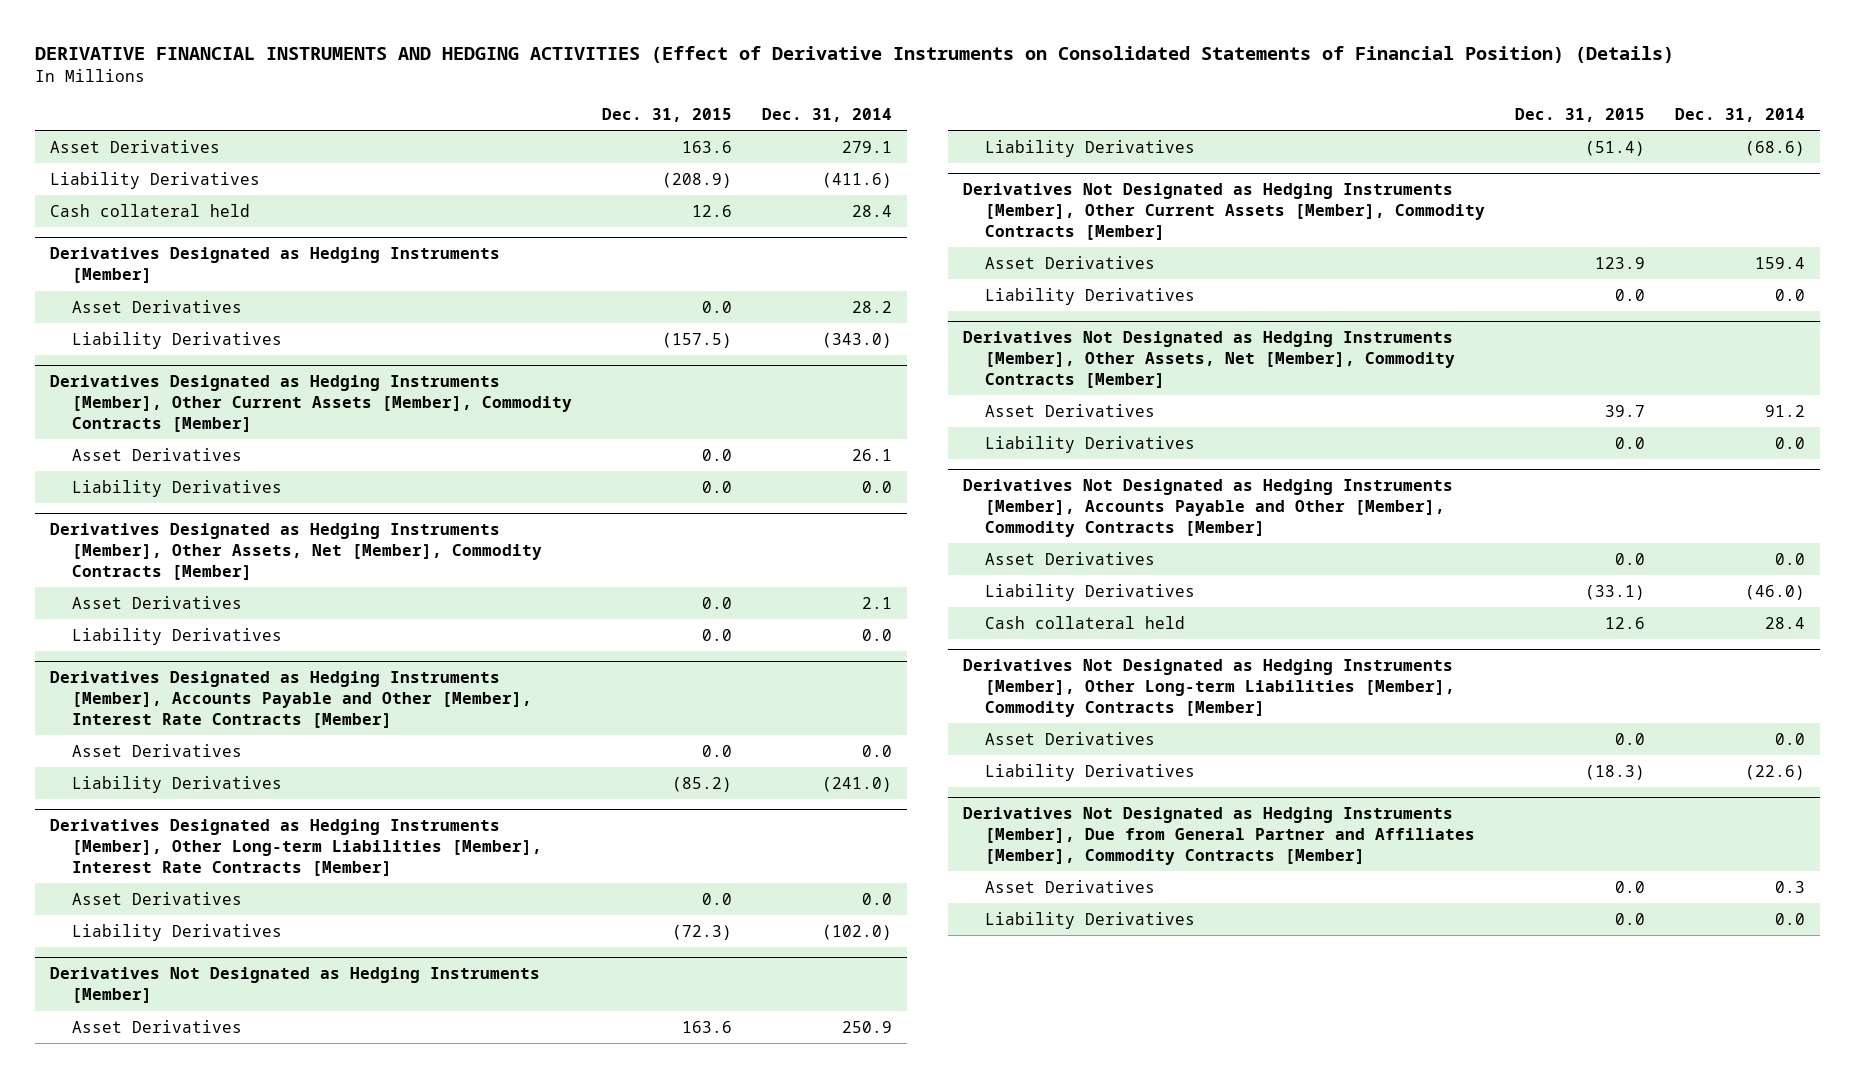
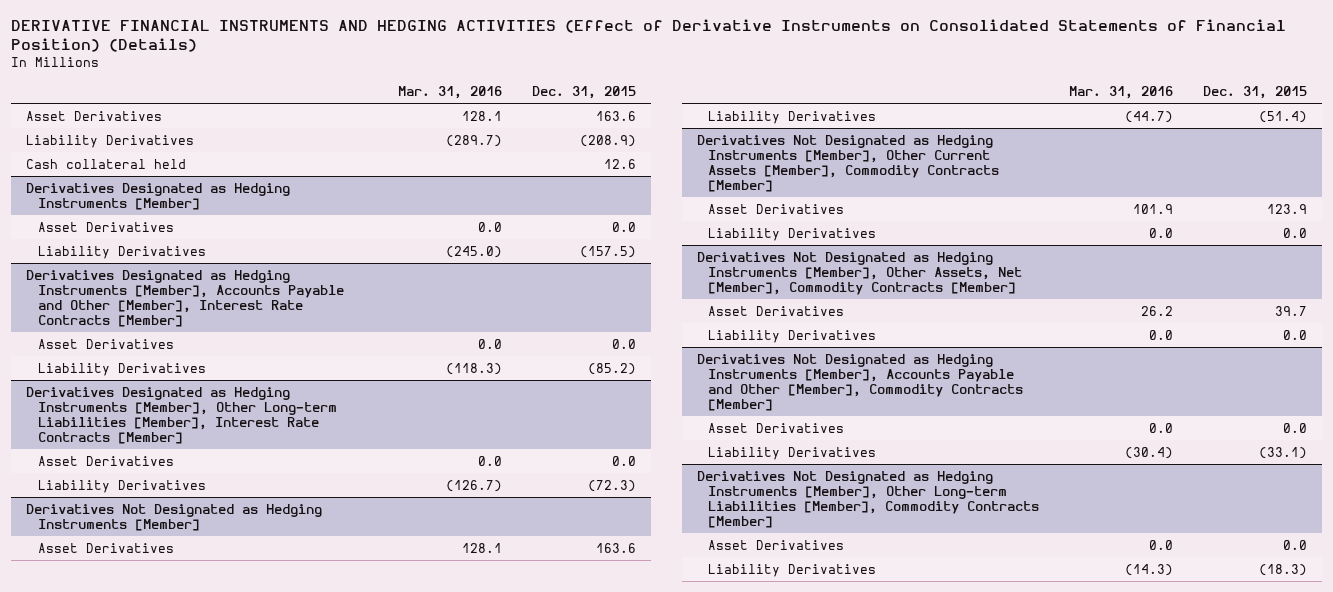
- | Dec. 31, 2015 | Dec. 31, 2014
+ | Mar. 31, 2016 | Dec. 31, 2015
- Derivatives Designated as Hedging Instruments [Member], Other Current Assets [Member], Commodity Contracts [Member]
- Asset Derivatives | 0.0 | 26.1
- Liability Derivatives | 0.0 | 0.0
- Derivatives Designated as Hedging Instruments [Member], Other Assets, Net [Member], Commodity Contracts [Member]
- Asset Derivatives | 0.0 | 2.1
- Liability Derivatives | 0.0 | 0.0
@ Derivatives Not Designated as Hedging Instruments [Member], Accounts Payable and Other [Member], Commodity Contracts [Member]
- Cash collateral held | 12.6 | 28.4
- Derivatives Not Designated as Hedging Instruments [Member], Due from General Partner and Affiliates [Member], Commodity Contracts [Member]
- Asset Derivatives | 0.0 | 0.3
- Liability Derivatives | 0.0 | 0.0

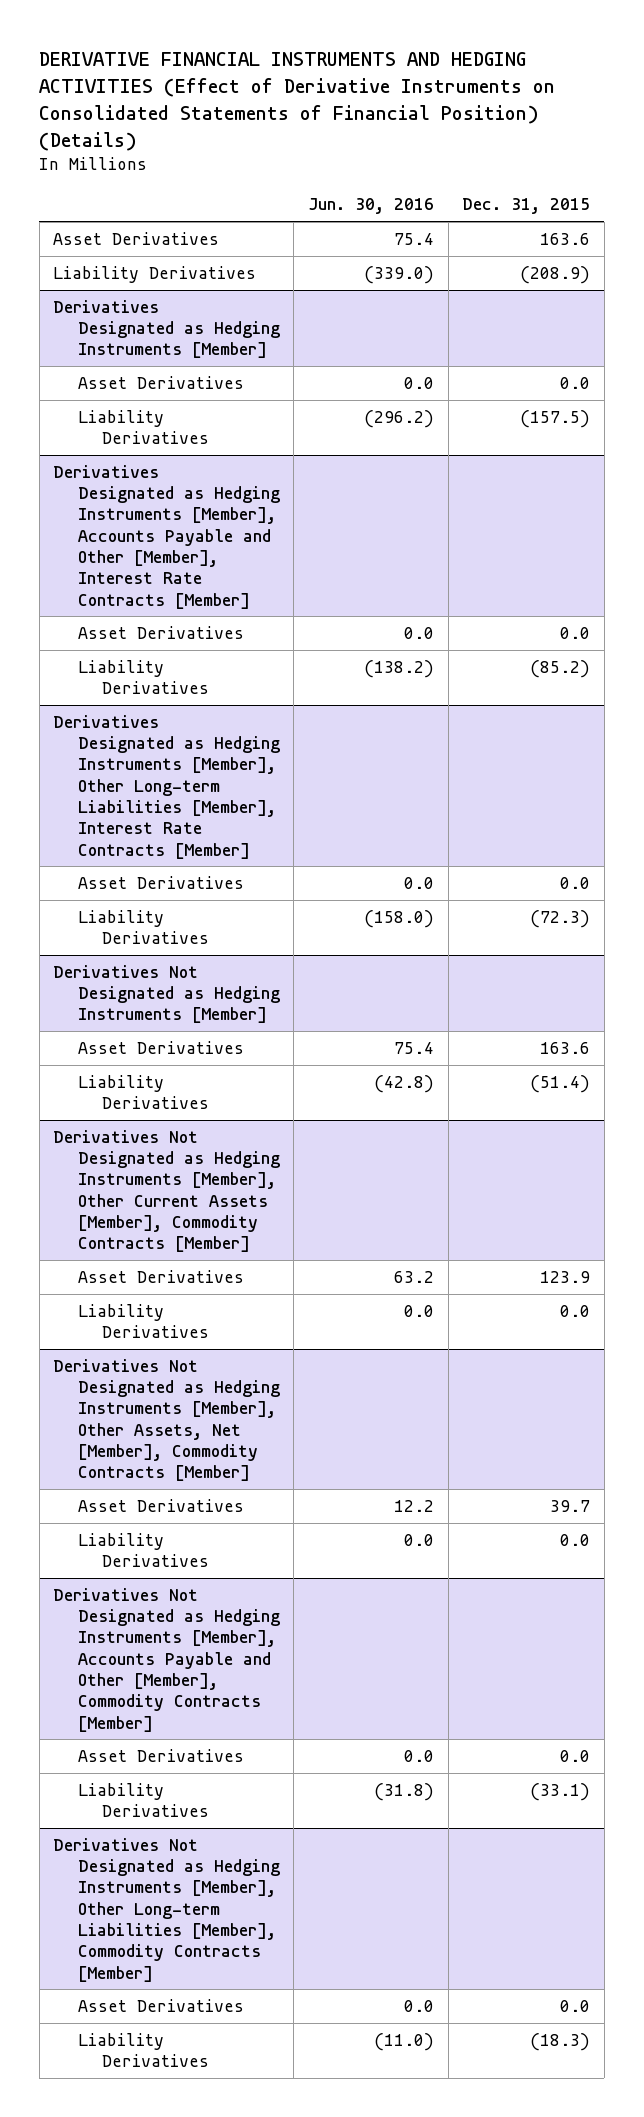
- | Mar. 31, 2016 | Dec. 31, 2015
+ | Jun. 30, 2016 | Dec. 31, 2015
- Cash collateral held | | 12.6

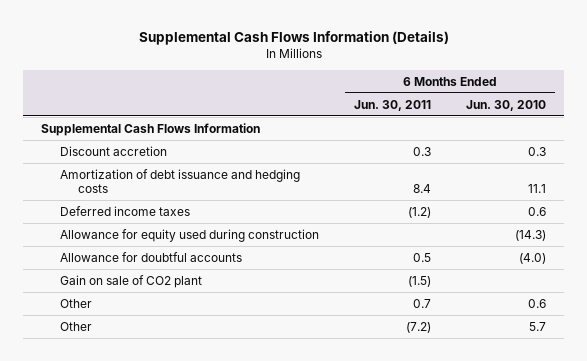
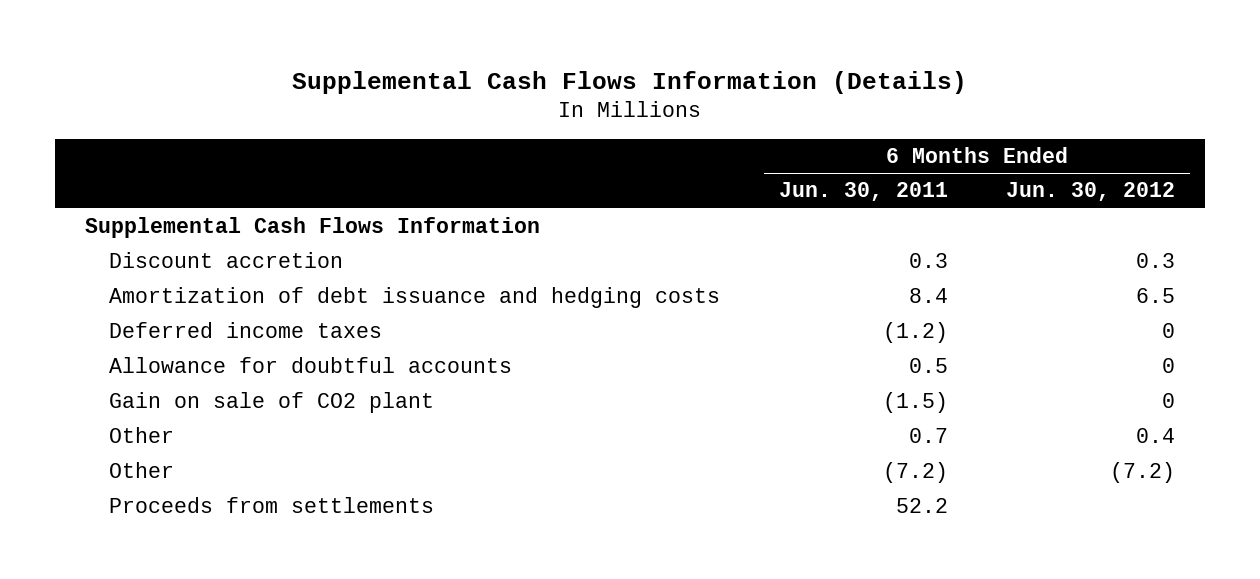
- | 6 Months Ended Jun. 30, 2011 | 6 Months Ended Jun. 30, 2010
+ | 6 Months Ended Jun. 30, 2011 | 6 Months Ended Jun. 30, 2012
- Allowance for equity used during construction | | (14.3)
+ Proceeds from settlements | 52.2 |

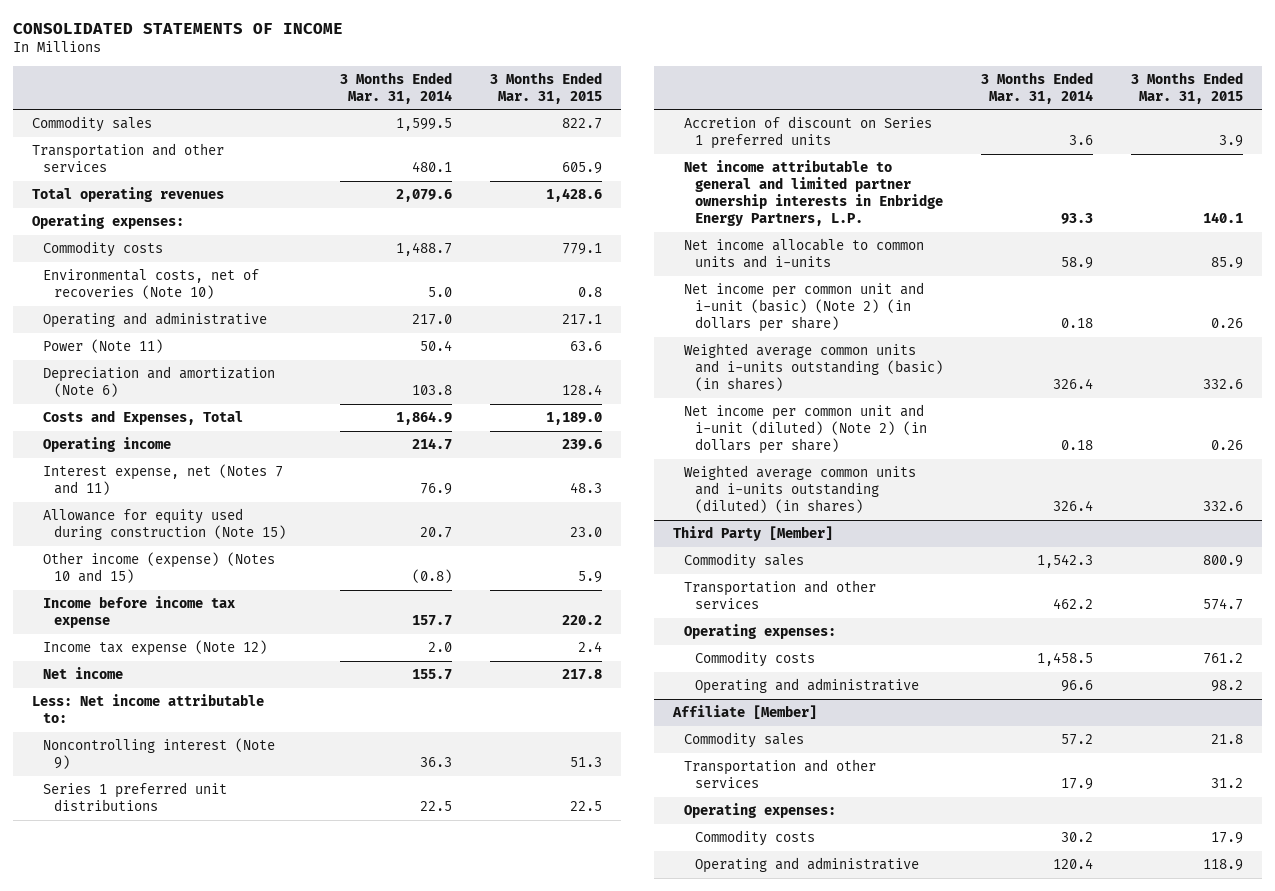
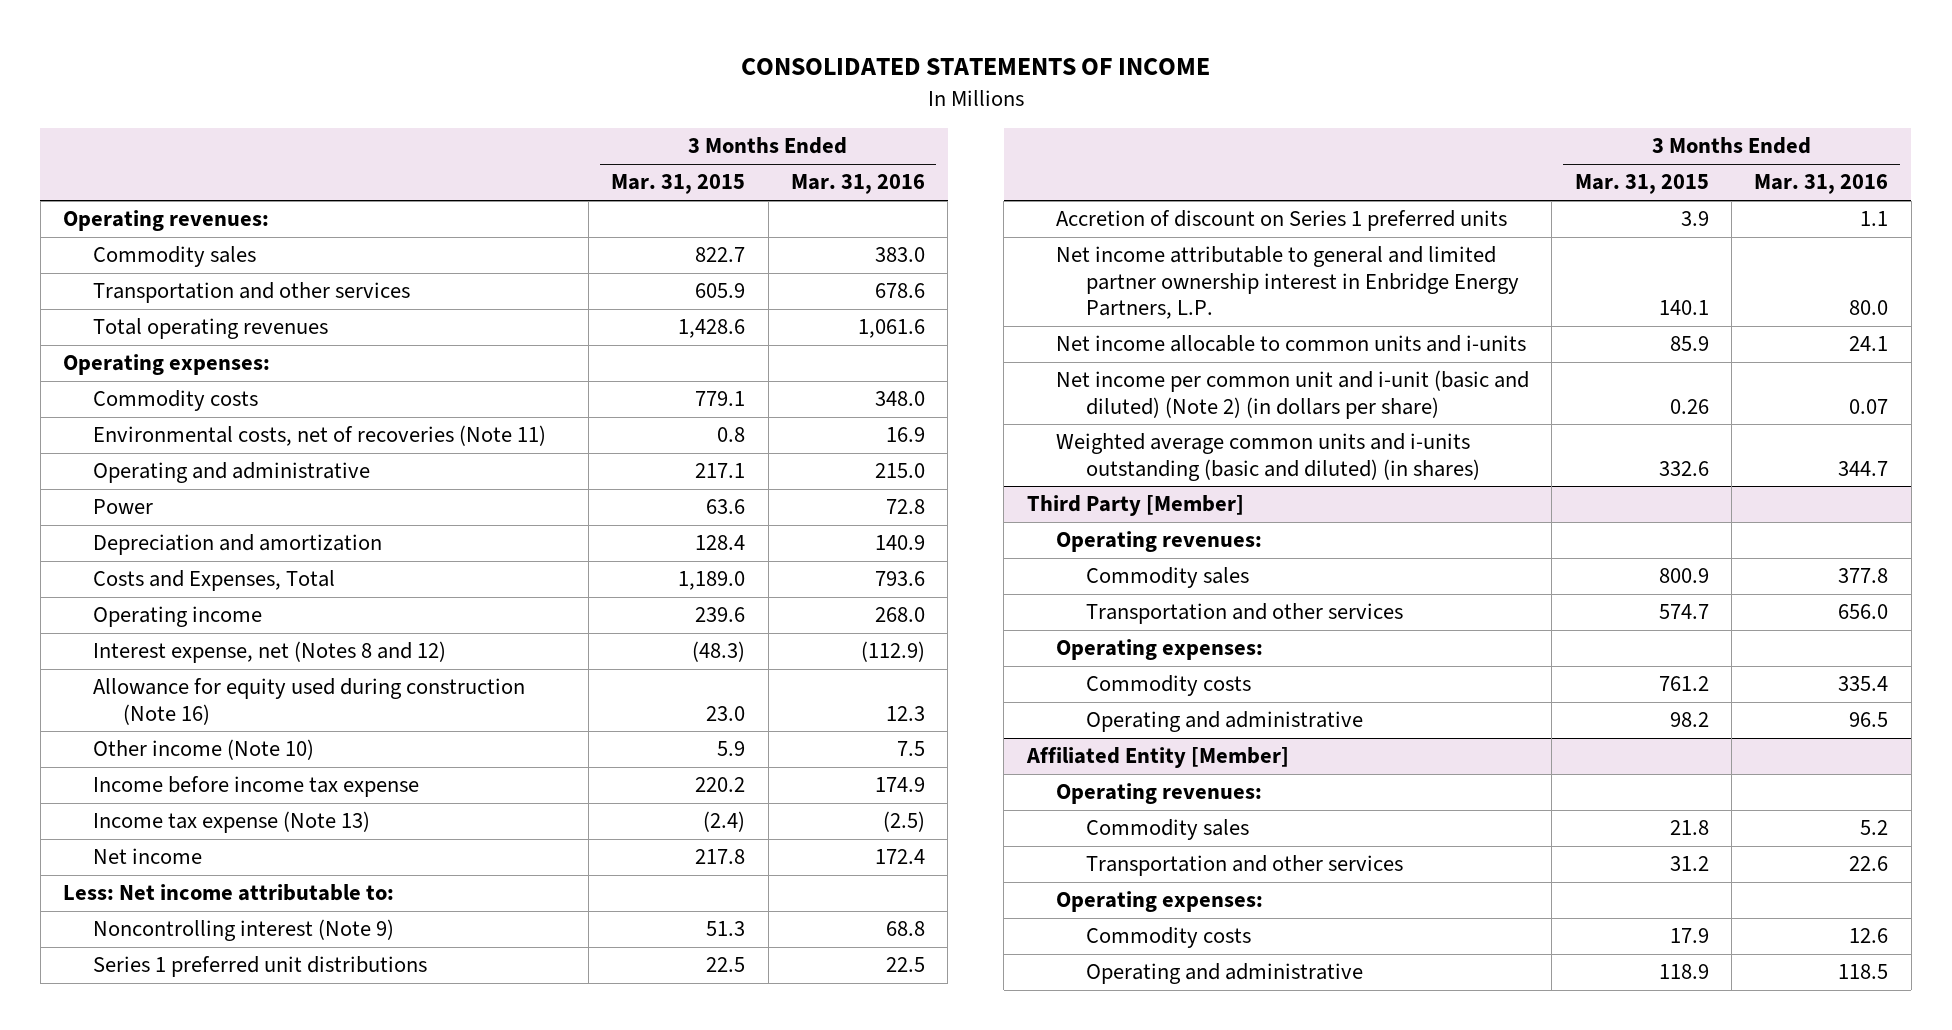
- | 3 Months Ended Mar. 31, 2014 | 3 Months Ended Mar. 31, 2015
+ | 3 Months Ended Mar. 31, 2015 | 3 Months Ended Mar. 31, 2016
+ Operating revenues:
- Environmental costs, net of recoveries (Note 10) | 5.0 | 0.8
+ Environmental costs, net of recoveries (Note 11) | 0.8 | 16.9
- Power (Note 11) | 50.4 | 63.6
- Depreciation and amortization (Note 6) | 103.8 | 128.4
+ Power | 63.6 | 72.8
+ Depreciation and amortization | 128.4 | 140.9
- Interest expense, net (Notes 7 and 11) | 76.9 | 48.3
- Allowance for equity used during construction (Note 15) | 20.7 | 23.0
- Other income (expense) (Notes 10 and 15) | (0.8) | 5.9
+ Interest expense, net (Notes 8 and 12) | (48.3) | (112.9)
+ Allowance for equity used during construction (Note 16) | 23.0 | 12.3
+ Other income (Note 10) | 5.9 | 7.5
- Income tax expense (Note 12) | 2.0 | 2.4
+ Income tax expense (Note 13) | (2.4) | (2.5)
- Net income attributable to general and limited partner ownership interests in Enbridge Energy Partners, L.P. | 93.3 | 140.1
+ Net income attributable to general and limited partner ownership interest in Enbridge Energy Partners, L.P. | 140.1 | 80.0
- Net income per common unit and i-unit (basic) (Note 2) (in dollars per share) | 0.18 | 0.26
- Weighted average common units and i-units outstanding (basic) (in shares) | 326.4 | 332.6
- Net income per common unit and i-unit (diluted) (Note 2) (in dollars per share) | 0.18 | 0.26
- Weighted average common units and i-units outstanding (diluted) (in shares) | 326.4 | 332.6
+ Net income per common unit and i-unit (basic and diluted) (Note 2) (in dollars per share) | 0.26 | 0.07
+ Weighted average common units and i-units outstanding (basic and diluted) (in shares) | 332.6 | 344.7
@ Third Party [Member]
+ Operating revenues:
- Affiliate [Member]
+ Affiliated Entity [Member]
+ Operating revenues:

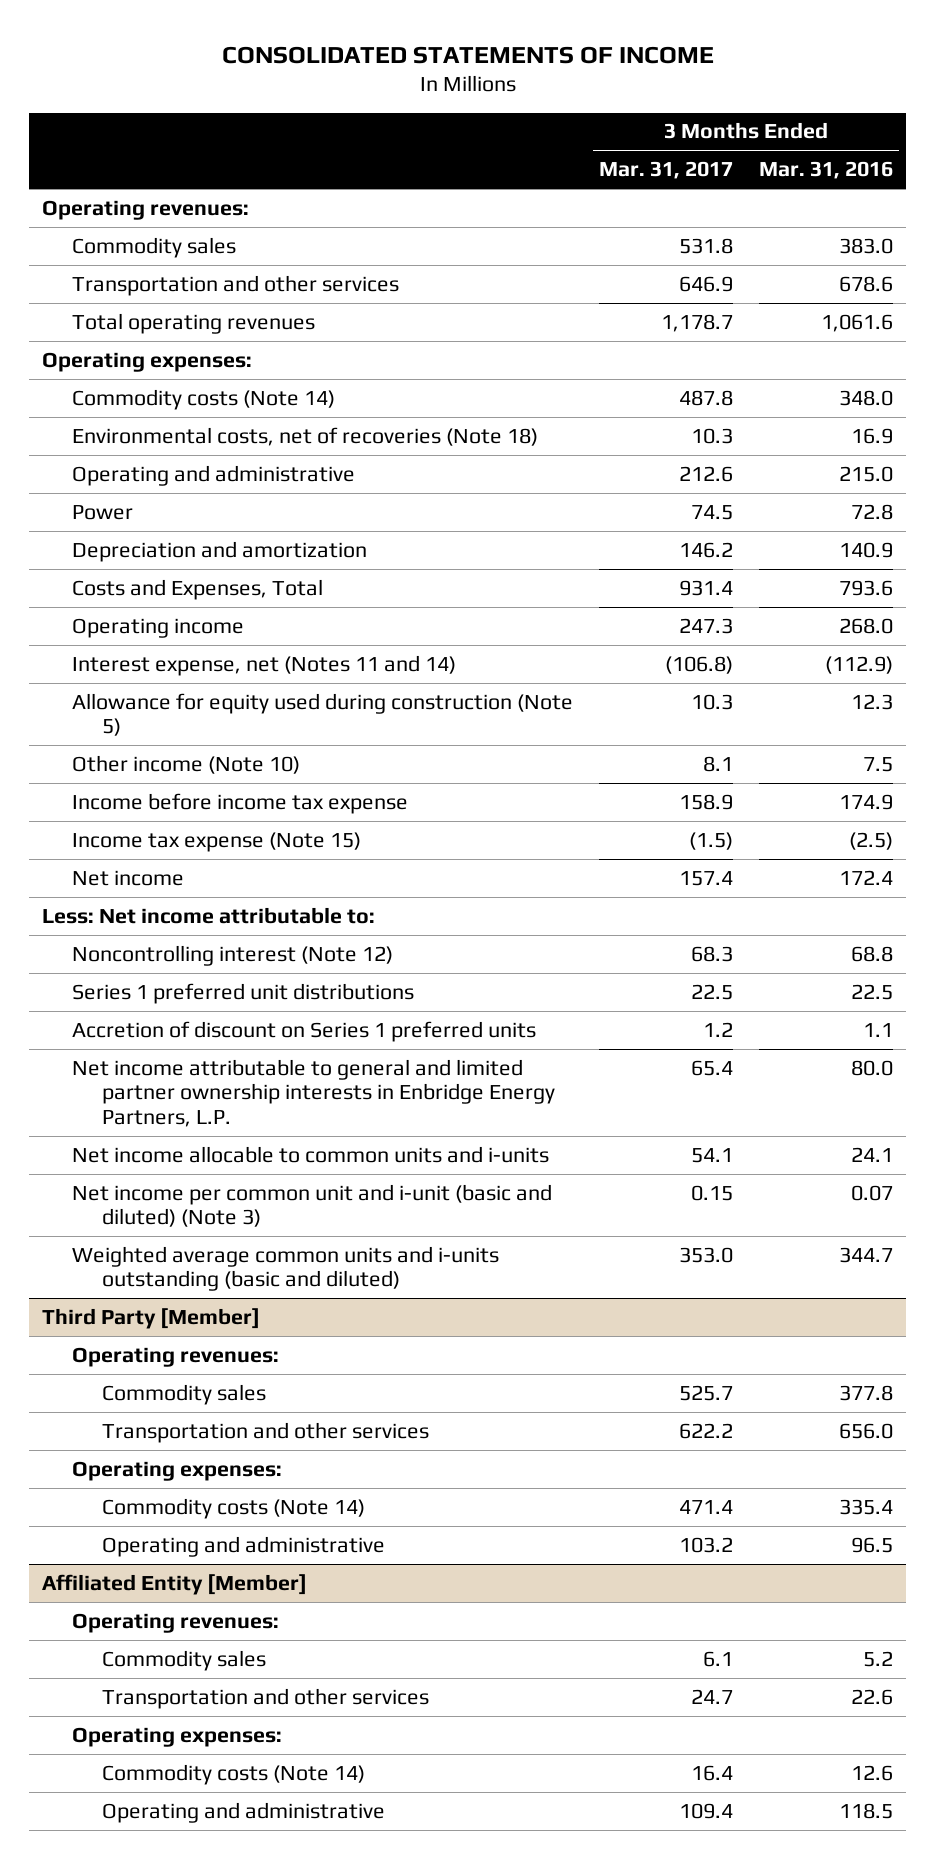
- | 3 Months Ended Mar. 31, 2015 | 3 Months Ended Mar. 31, 2016
+ | 3 Months Ended Mar. 31, 2017 | 3 Months Ended Mar. 31, 2016
- Commodity costs | 779.1 | 348.0
- Environmental costs, net of recoveries (Note 11) | 0.8 | 16.9
+ Commodity costs (Note 14) | 487.8 | 348.0
+ Environmental costs, net of recoveries (Note 18) | 10.3 | 16.9
- Interest expense, net (Notes 8 and 12) | (48.3) | (112.9)
- Allowance for equity used during construction (Note 16) | 23.0 | 12.3
+ Interest expense, net (Notes 11 and 14) | (106.8) | (112.9)
+ Allowance for equity used during construction (Note 5) | 10.3 | 12.3
- Income tax expense (Note 13) | (2.4) | (2.5)
+ Income tax expense (Note 15) | (1.5) | (2.5)
- Noncontrolling interest (Note 9) | 51.3 | 68.8
+ Noncontrolling interest (Note 12) | 68.3 | 68.8
- Net income attributable to general and limited partner ownership interest in Enbridge Energy Partners, L.P. | 140.1 | 80.0
+ Net income attributable to general and limited partner ownership interests in Enbridge Energy Partners, L.P. | 65.4 | 80.0
- Net income per common unit and i-unit (basic and diluted) (Note 2) (in dollars per share) | 0.26 | 0.07
- Weighted average common units and i-units outstanding (basic and diluted) (in shares) | 332.6 | 344.7
+ Net income per common unit and i-unit (basic and diluted) (Note 3) | 0.15 | 0.07
+ Weighted average common units and i-units outstanding (basic and diluted) | 353.0 | 344.7
@ Third Party [Member]
- Commodity costs | 761.2 | 335.4
+ Commodity costs (Note 14) | 471.4 | 335.4
@ Affiliated Entity [Member]
- Commodity costs | 17.9 | 12.6
+ Commodity costs (Note 14) | 16.4 | 12.6

